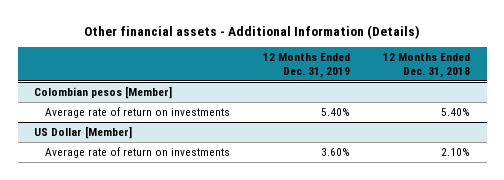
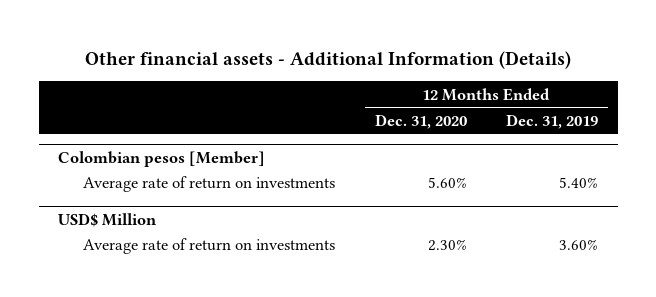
- | 12 Months Ended Dec. 31, 2019 | 12 Months Ended Dec. 31, 2018
+ | 12 Months Ended Dec. 31, 2020 | 12 Months Ended Dec. 31, 2019
- US Dollar [Member]
+ USD$ Million

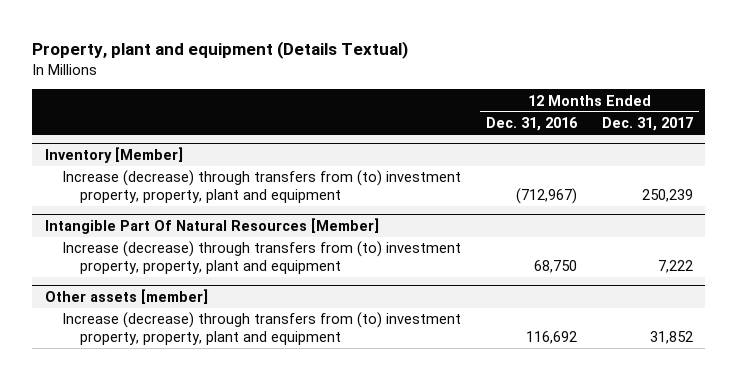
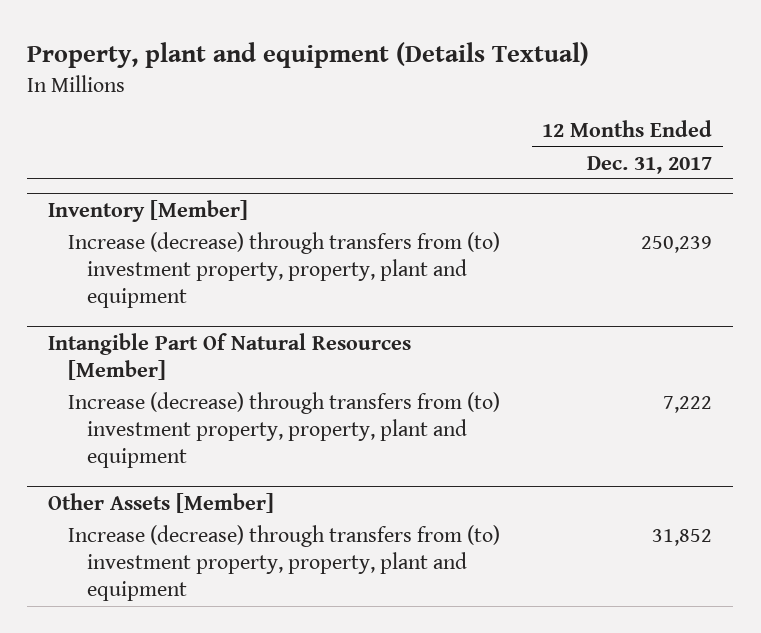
- | 12 Months Ended Dec. 31, 2016 | 12 Months Ended Dec. 31, 2017
+ | 12 Months Ended Dec. 31, 2017
- Other assets [member]
+ Other Assets [Member]

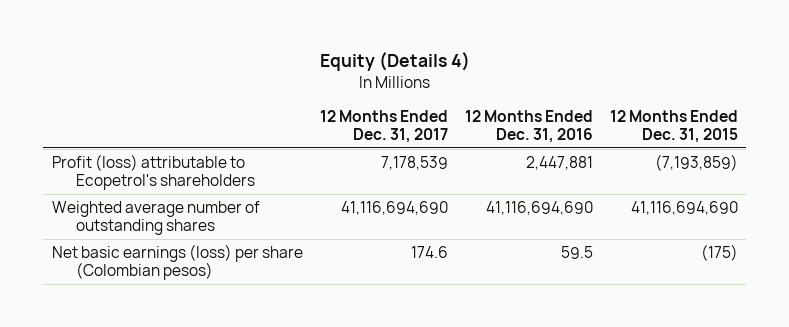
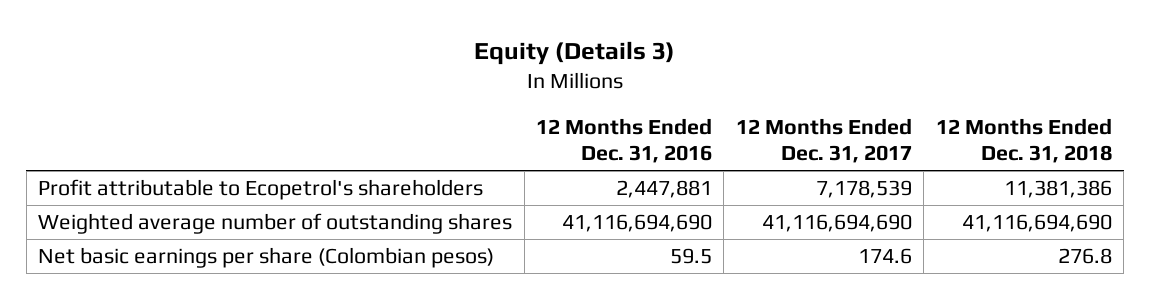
- Equity (Details 4)
+ Equity (Details 3)
- | 12 Months Ended Dec. 31, 2017 | 12 Months Ended Dec. 31, 2016 | 12 Months Ended Dec. 31, 2015
+ | 12 Months Ended Dec. 31, 2016 | 12 Months Ended Dec. 31, 2017 | 12 Months Ended Dec. 31, 2018
- Profit (loss) attributable to Ecopetrol's shareholders | 7,178,539 | 2,447,881 | (7,193,859)
+ Profit attributable to Ecopetrol's shareholders | 2,447,881 | 7,178,539 | 11,381,386
- Net basic earnings (loss) per share (Colombian pesos) | 174.6 | 59.5 | (175)
+ Net basic earnings per share (Colombian pesos) | 59.5 | 174.6 | 276.8

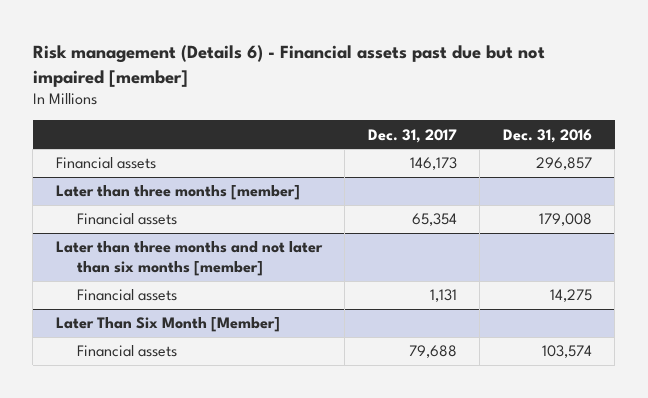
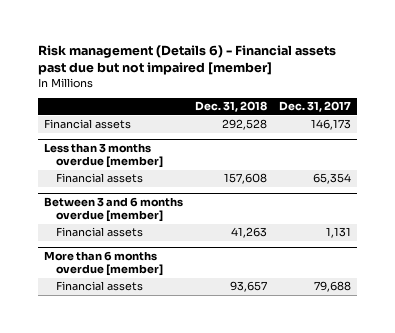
- | Dec. 31, 2017 | Dec. 31, 2016
+ | Dec. 31, 2018 | Dec. 31, 2017
- Later than three months [member]
+ Less than 3 months overdue [member]
- Later than three months and not later than six months [member]
+ Between 3 and 6 months overdue [member]
- Later Than Six Month [Member]
+ More than 6 months overdue [member]

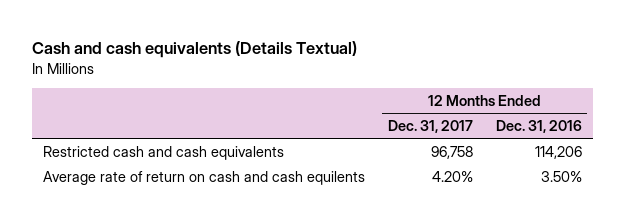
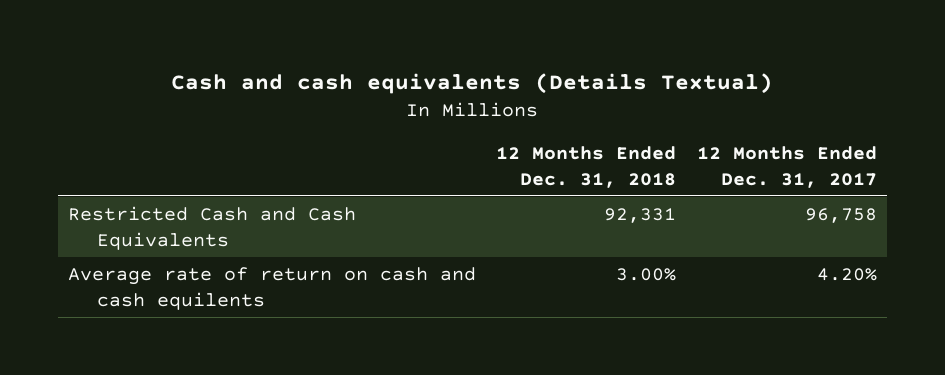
- | 12 Months Ended Dec. 31, 2017 | 12 Months Ended Dec. 31, 2016
+ | 12 Months Ended Dec. 31, 2018 | 12 Months Ended Dec. 31, 2017
- Restricted cash and cash equivalents | 96,758 | 114,206
+ Restricted Cash and Cash Equivalents | 92,331 | 96,758

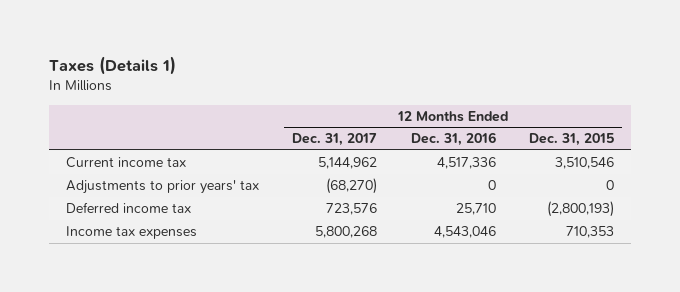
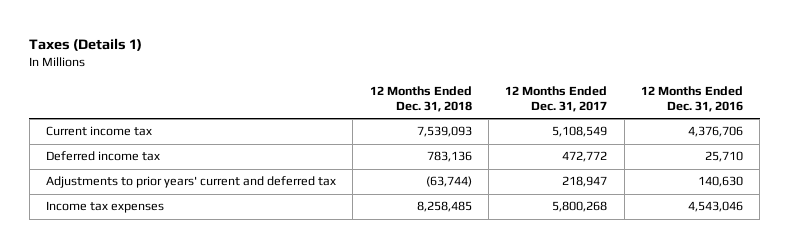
- | 12 Months Ended Dec. 31, 2017 | 12 Months Ended Dec. 31, 2016 | 12 Months Ended Dec. 31, 2015
+ | 12 Months Ended Dec. 31, 2018 | 12 Months Ended Dec. 31, 2017 | 12 Months Ended Dec. 31, 2016
- Current income tax | 5,144,962 | 4,517,336 | 3,510,546
- Adjustments to prior years' tax | (68,270) | 0 | 0
- Deferred income tax | 723,576 | 25,710 | (2,800,193)
+ Current income tax | 7,539,093 | 5,108,549 | 4,376,706
+ Deferred income tax | 783,136 | 472,772 | 25,710
+ Adjustments to prior years' current and deferred tax | (63,744) | 218,947 | 140,630

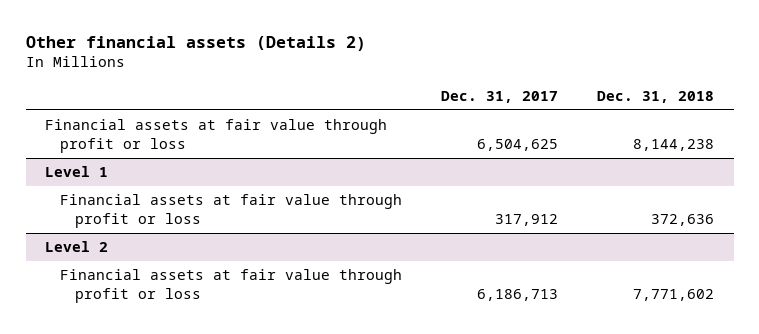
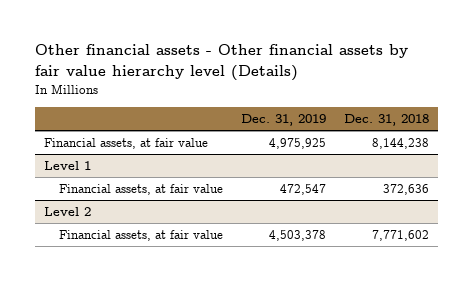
- Other financial assets (Details 2)
+ Other financial assets - Other financial assets by fair value hierarchy level (Details)
- | Dec. 31, 2017 | Dec. 31, 2018
+ | Dec. 31, 2019 | Dec. 31, 2018
- Financial assets at fair value through profit or loss | 6,504,625 | 8,144,238
+ Financial assets, at fair value | 4,975,925 | 8,144,238
@ Level 1
- Financial assets at fair value through profit or loss | 317,912 | 372,636
+ Financial assets, at fair value | 472,547 | 372,636
@ Level 2
- Financial assets at fair value through profit or loss | 6,186,713 | 7,771,602
+ Financial assets, at fair value | 4,503,378 | 7,771,602

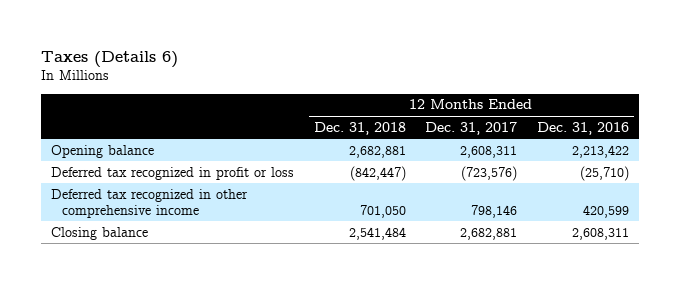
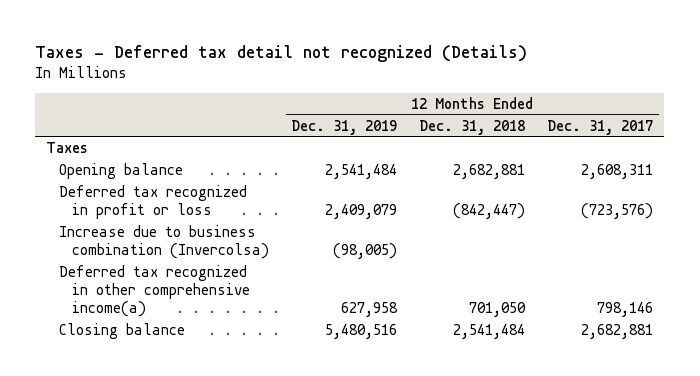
- Taxes (Details 6)
+ Taxes - Deferred tax detail not recognized (Details)
- | 12 Months Ended Dec. 31, 2018 | 12 Months Ended Dec. 31, 2017 | 12 Months Ended Dec. 31, 2016
+ | 12 Months Ended Dec. 31, 2019 | 12 Months Ended Dec. 31, 2018 | 12 Months Ended Dec. 31, 2017
+ Taxes
- Deferred tax recognized in other comprehensive income | 701,050 | 798,146 | 420,599
+ Increase due to business combination (Invercolsa) | (98,005) | |
+ Deferred tax recognized in other comprehensive income(a) | 627,958 | 701,050 | 798,146

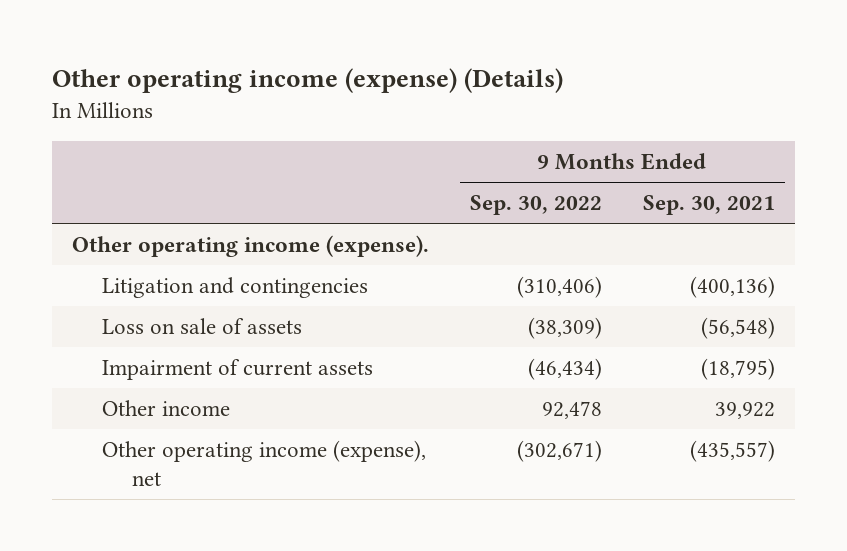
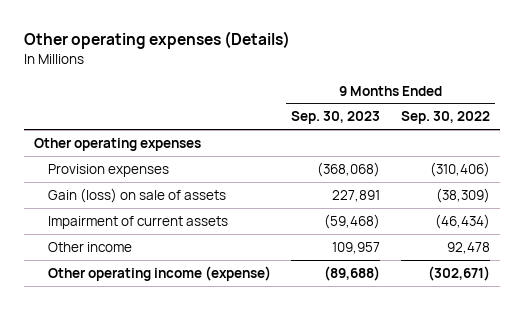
- Other operating income (expense) (Details)
+ Other operating expenses (Details)
- | 9 Months Ended Sep. 30, 2022 | 9 Months Ended Sep. 30, 2021
+ | 9 Months Ended Sep. 30, 2023 | 9 Months Ended Sep. 30, 2022
- Other operating income (expense).
- Litigation and contingencies | (310,406) | (400,136)
- Loss on sale of assets | (38,309) | (56,548)
+ Other operating expenses
+ Provision expenses | (368,068) | (310,406)
+ Gain (loss) on sale of assets | 227,891 | (38,309)
- Other operating income (expense), net | (302,671) | (435,557)
+ Other operating income (expense) | (89,688) | (302,671)

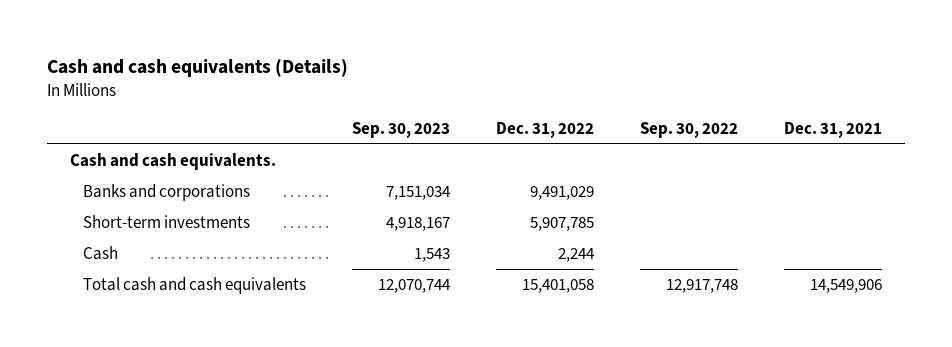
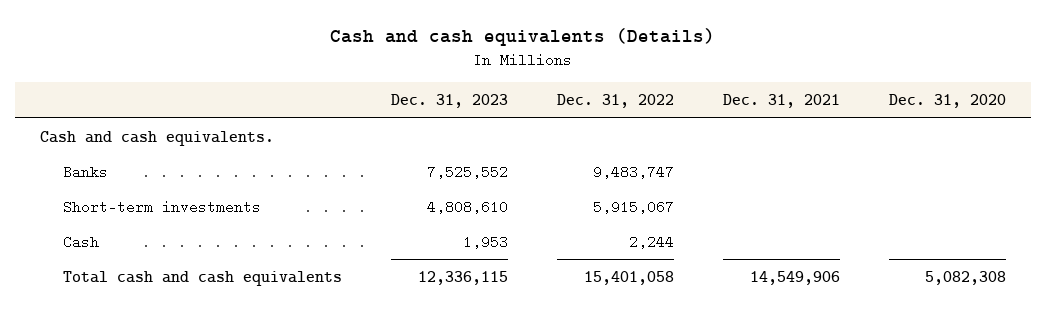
- | Sep. 30, 2023 | Dec. 31, 2022 | Sep. 30, 2022 | Dec. 31, 2021
+ | Dec. 31, 2023 | Dec. 31, 2022 | Dec. 31, 2021 | Dec. 31, 2020
- Banks and corporations | 7,151,034 | 9,491,029 | |
- Short-term investments | 4,918,167 | 5,907,785 | |
+ Banks | 7,525,552 | 9,483,747 | |
+ Short-term investments | 4,808,610 | 5,915,067 | |

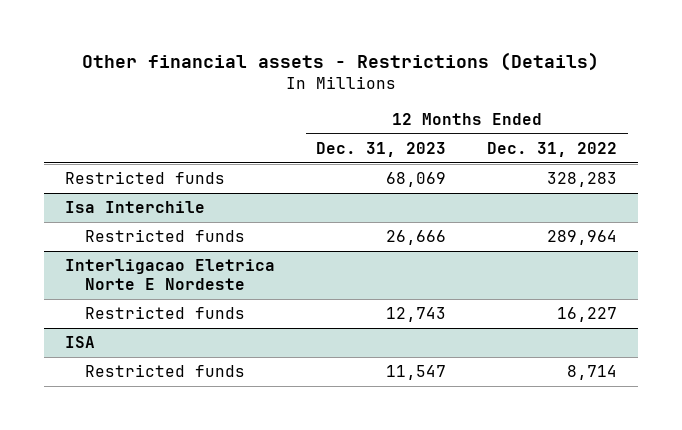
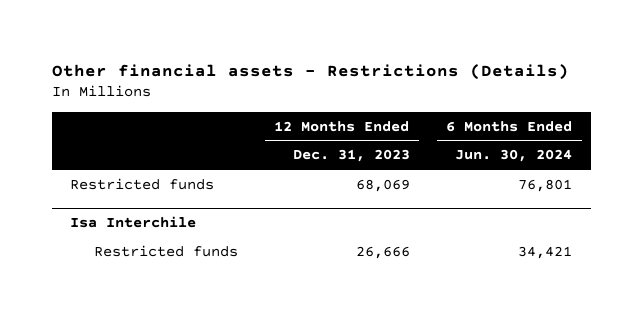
- | 12 Months Ended Dec. 31, 2023 | 12 Months Ended Dec. 31, 2022
+ | 12 Months Ended Dec. 31, 2023 | 6 Months Ended Jun. 30, 2024
- Interligacao Eletrica Norte E Nordeste
- Restricted funds | 12,743 | 16,227
- ISA
- Restricted funds | 11,547 | 8,714

